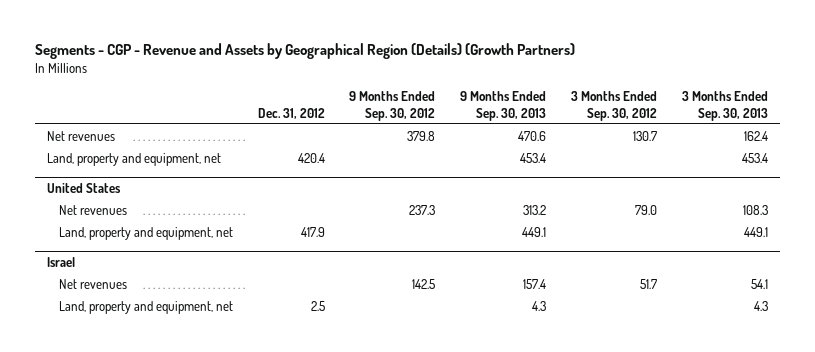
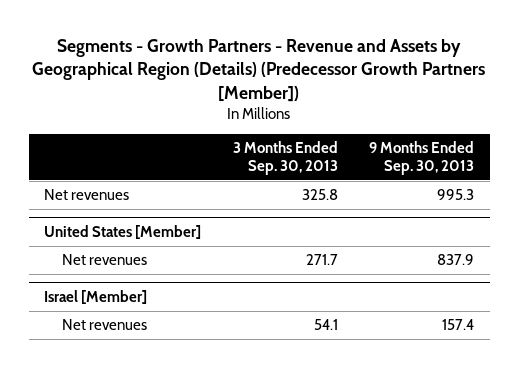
- Segments - CGP - Revenue and Assets by Geographical Region (Details) (Growth Partners)
+ Segments - Growth Partners - Revenue and Assets by Geographical Region (Details) (Predecessor Growth Partners [Member])
- | Dec. 31, 2012 | 9 Months Ended Sep. 30, 2012 | 9 Months Ended Sep. 30, 2013 | 3 Months Ended Sep. 30, 2012 | 3 Months Ended Sep. 30, 2013
+ | 3 Months Ended Sep. 30, 2013 | 9 Months Ended Sep. 30, 2013
- Net revenues | | 379.8 | 470.6 | 130.7 | 162.4
- Land, property and equipment, net | 420.4 | | 453.4 | | 453.4
- United States
- Net revenues | | 237.3 | 313.2 | 79.0 | 108.3
- Land, property and equipment, net | 417.9 | | 449.1 | | 449.1
- Israel
+ Net revenues | 325.8 | 995.3
+ United States [Member]
+ Net revenues | 271.7 | 837.9
+ Israel [Member]
- Land, property and equipment, net | 2.5 | | 4.3 | | 4.3

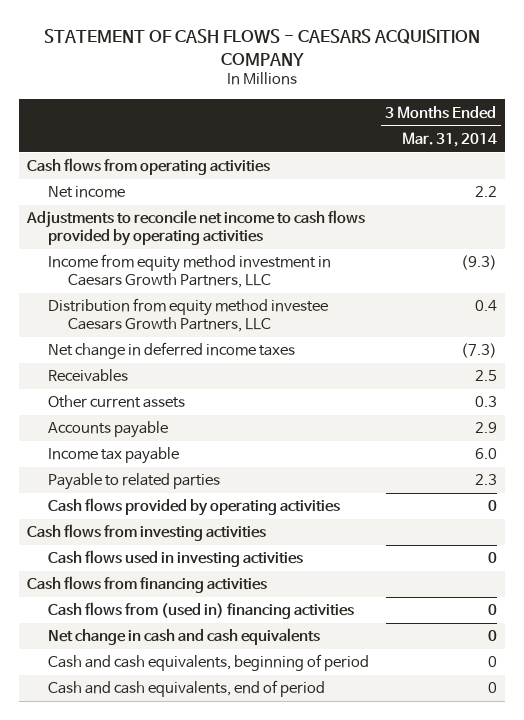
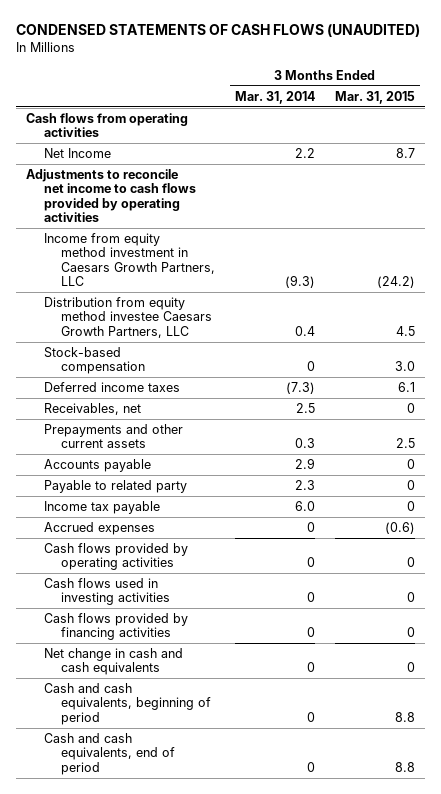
- STATEMENT OF CASH FLOWS - CAESARS ACQUISITION COMPANY
+ CONDENSED STATEMENTS OF CASH FLOWS (UNAUDITED)
- | 3 Months Ended Mar. 31, 2014
+ | 3 Months Ended Mar. 31, 2014 | 3 Months Ended Mar. 31, 2015
- Net income | 2.2
+ Net Income | 2.2 | 8.7
- Net change in deferred income taxes | (7.3)
- Receivables | 2.5
- Other current assets | 0.3
+ Stock-based compensation | 0 | 3.0
+ Deferred income taxes | (7.3) | 6.1
+ Receivables, net | 2.5 | 0
+ Prepayments and other current assets | 0.3 | 2.5
+ Payable to related party | 2.3 | 0
- Payable to related parties | 2.3
+ Accrued expenses | 0 | (0.6)
- Cash flows from investing activities
- Cash flows from financing activities
- Cash flows from (used in) financing activities | 0
+ Cash flows provided by financing activities | 0 | 0

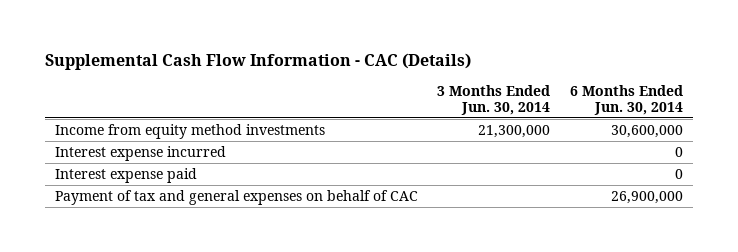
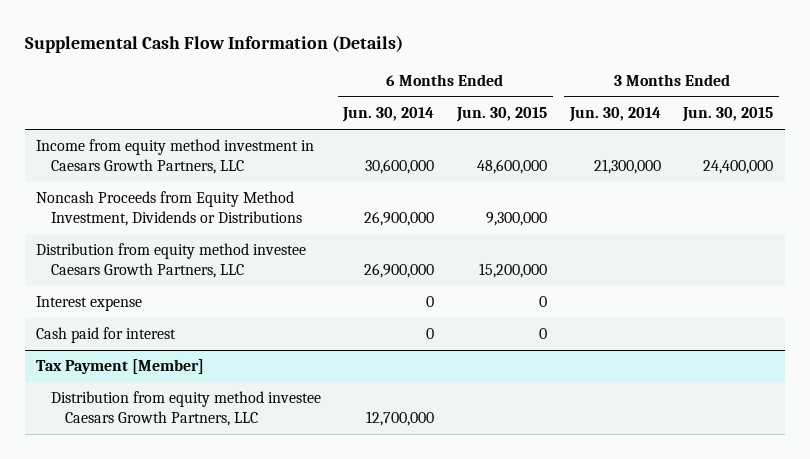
- Supplemental Cash Flow Information - CAC (Details)
+ Supplemental Cash Flow Information (Details)
- | 3 Months Ended Jun. 30, 2014 | 6 Months Ended Jun. 30, 2014
+ | 6 Months Ended Jun. 30, 2014 | 6 Months Ended Jun. 30, 2015 | 3 Months Ended Jun. 30, 2014 | 3 Months Ended Jun. 30, 2015
- Income from equity method investments | 21,300,000 | 30,600,000
- Interest expense incurred | | 0
- Interest expense paid | | 0
- Payment of tax and general expenses on behalf of CAC | | 26,900,000
+ Income from equity method investment in Caesars Growth Partners, LLC | 30,600,000 | 48,600,000 | 21,300,000 | 24,400,000
+ Noncash Proceeds from Equity Method Investment, Dividends or Distributions | 26,900,000 | 9,300,000 | |
+ Distribution from equity method investee Caesars Growth Partners, LLC | 26,900,000 | 15,200,000 | |
+ Interest expense | 0 | 0 | |
+ Cash paid for interest | 0 | 0 | |
+ Tax Payment [Member]
+ Distribution from equity method investee Caesars Growth Partners, LLC | 12,700,000 | | |

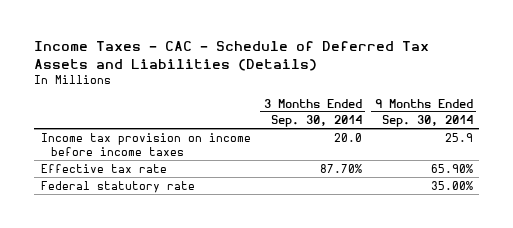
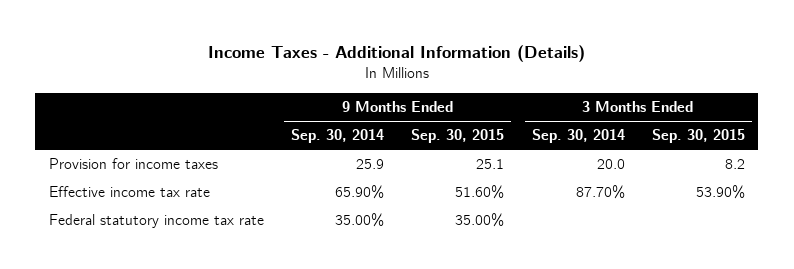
- Income Taxes - CAC - Schedule of Deferred Tax Assets and Liabilities (Details)
+ Income Taxes - Additional Information (Details)
- | 3 Months Ended Sep. 30, 2014 | 9 Months Ended Sep. 30, 2014
+ | 9 Months Ended Sep. 30, 2014 | 9 Months Ended Sep. 30, 2015 | 3 Months Ended Sep. 30, 2014 | 3 Months Ended Sep. 30, 2015
- Income tax provision on income before income taxes | 20.0 | 25.9
- Effective tax rate | 87.70% | 65.90%
- Federal statutory rate | | 35.00%
+ Provision for income taxes | 25.9 | 25.1 | 20.0 | 8.2
+ Effective income tax rate | 65.90% | 51.60% | 87.70% | 53.90%
+ Federal statutory income tax rate | 35.00% | 35.00% | |

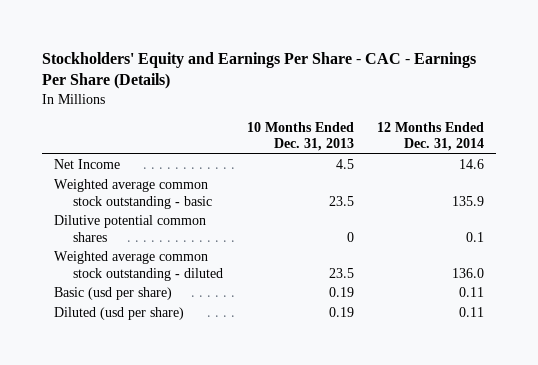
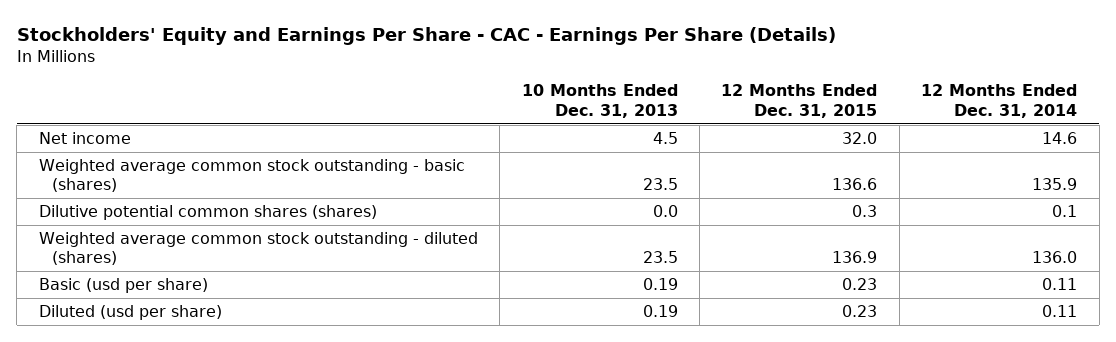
- | 10 Months Ended Dec. 31, 2013 | 12 Months Ended Dec. 31, 2014
+ | 10 Months Ended Dec. 31, 2013 | 12 Months Ended Dec. 31, 2015 | 12 Months Ended Dec. 31, 2014
- Net Income | 4.5 | 14.6
- Weighted average common stock outstanding - basic | 23.5 | 135.9
- Dilutive potential common shares | 0 | 0.1
- Weighted average common stock outstanding - diluted | 23.5 | 136.0
+ Net income | 4.5 | 32.0 | 14.6
+ Weighted average common stock outstanding - basic (shares) | 23.5 | 136.6 | 135.9
+ Dilutive potential common shares (shares) | 0.0 | 0.3 | 0.1
+ Weighted average common stock outstanding - diluted (shares) | 23.5 | 136.9 | 136.0

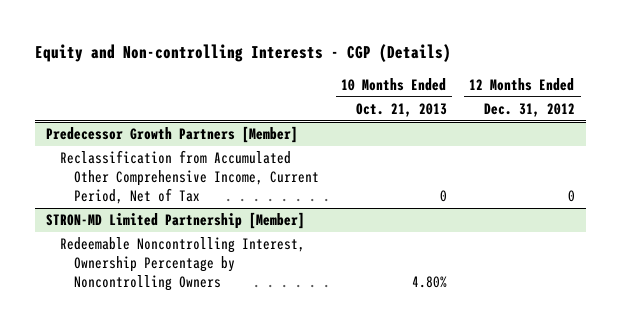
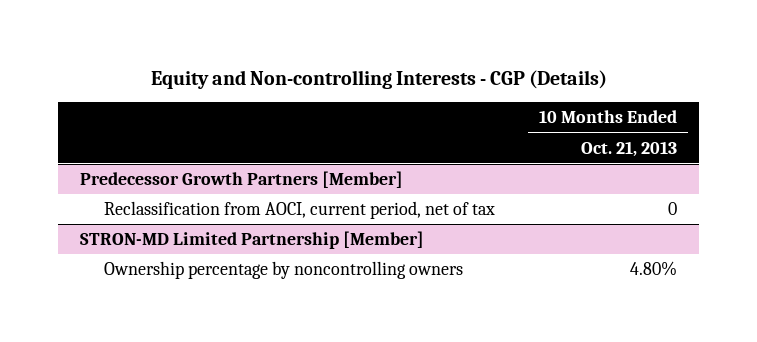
- | 10 Months Ended Oct. 21, 2013 | 12 Months Ended Dec. 31, 2012
+ | 10 Months Ended Oct. 21, 2013
@ Predecessor Growth Partners [Member]
- Reclassification from Accumulated Other Comprehensive Income, Current Period, Net of Tax | 0 | 0
+ Reclassification from AOCI, current period, net of tax | 0
@ STRON-MD Limited Partnership [Member]
- Redeemable Noncontrolling Interest, Ownership Percentage by Noncontrolling Owners | 4.80% |
+ Ownership percentage by noncontrolling owners | 4.80%

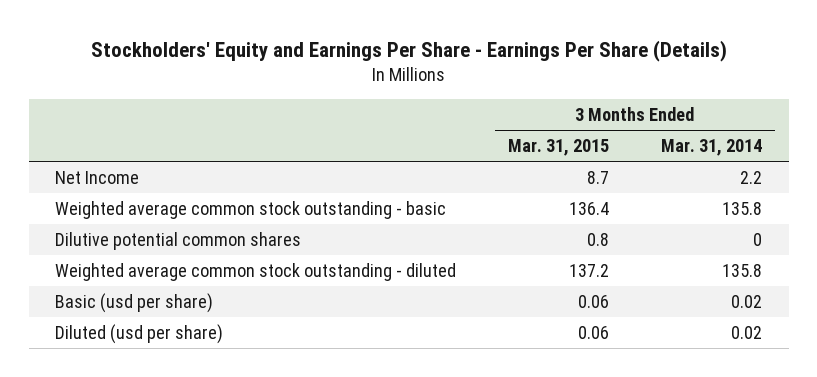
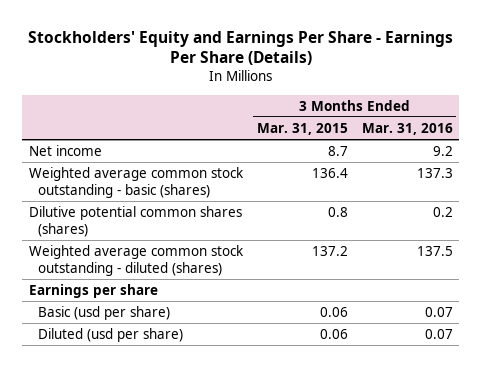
- | 3 Months Ended Mar. 31, 2015 | 3 Months Ended Mar. 31, 2014
+ | 3 Months Ended Mar. 31, 2015 | 3 Months Ended Mar. 31, 2016
- Net Income | 8.7 | 2.2
- Weighted average common stock outstanding - basic | 136.4 | 135.8
- Dilutive potential common shares | 0.8 | 0
- Weighted average common stock outstanding - diluted | 137.2 | 135.8
+ Net income | 8.7 | 9.2
+ Weighted average common stock outstanding - basic (shares) | 136.4 | 137.3
+ Dilutive potential common shares (shares) | 0.8 | 0.2
+ Weighted average common stock outstanding - diluted (shares) | 137.2 | 137.5
+ Earnings per share

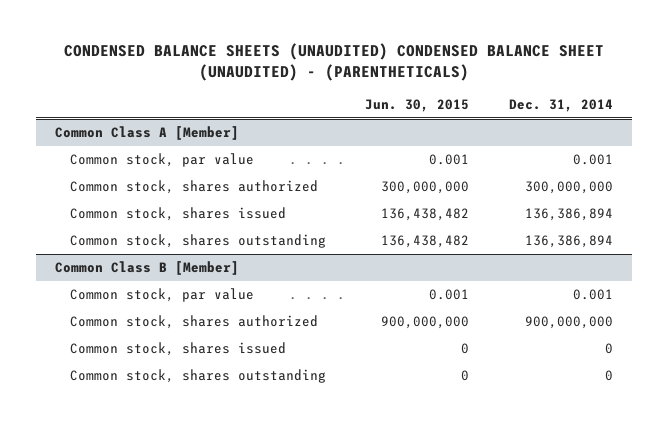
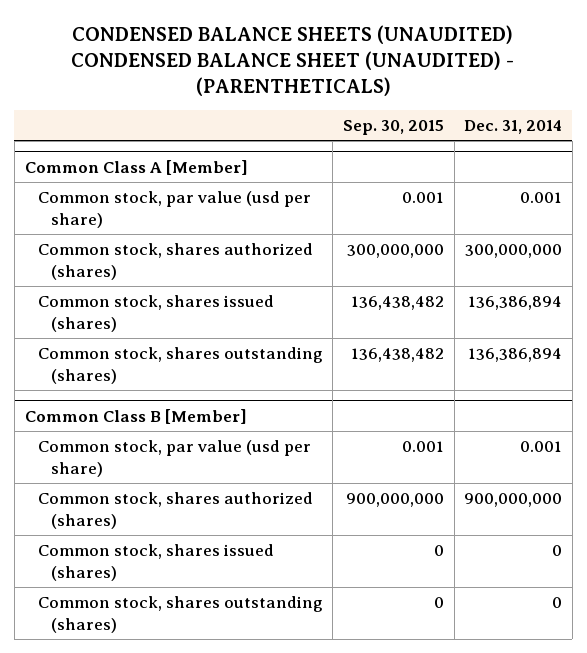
- | Jun. 30, 2015 | Dec. 31, 2014
+ | Sep. 30, 2015 | Dec. 31, 2014
@ Common Class A [Member]
- Common stock, par value | 0.001 | 0.001
- Common stock, shares authorized | 300,000,000 | 300,000,000
- Common stock, shares issued | 136,438,482 | 136,386,894
- Common stock, shares outstanding | 136,438,482 | 136,386,894
+ Common stock, par value (usd per share) | 0.001 | 0.001
+ Common stock, shares authorized (shares) | 300,000,000 | 300,000,000
+ Common stock, shares issued (shares) | 136,438,482 | 136,386,894
+ Common stock, shares outstanding (shares) | 136,438,482 | 136,386,894
@ Common Class B [Member]
- Common stock, par value | 0.001 | 0.001
- Common stock, shares authorized | 900,000,000 | 900,000,000
- Common stock, shares issued | 0 | 0
- Common stock, shares outstanding | 0 | 0
+ Common stock, par value (usd per share) | 0.001 | 0.001
+ Common stock, shares authorized (shares) | 900,000,000 | 900,000,000
+ Common stock, shares issued (shares) | 0 | 0
+ Common stock, shares outstanding (shares) | 0 | 0

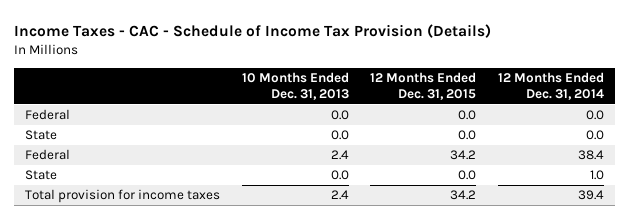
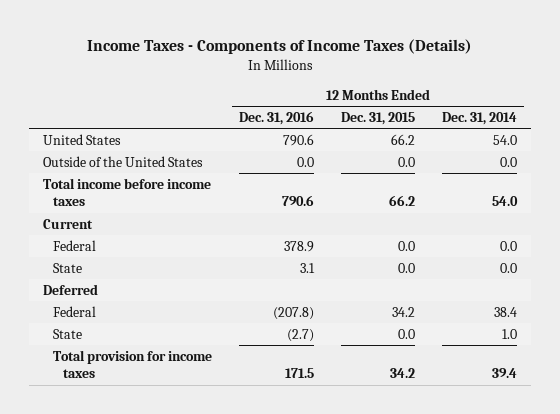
- Income Taxes - CAC - Schedule of Income Tax Provision (Details)
+ Income Taxes - Components of Income Taxes (Details)
- | 10 Months Ended Dec. 31, 2013 | 12 Months Ended Dec. 31, 2015 | 12 Months Ended Dec. 31, 2014
+ | 12 Months Ended Dec. 31, 2016 | 12 Months Ended Dec. 31, 2015 | 12 Months Ended Dec. 31, 2014
+ United States | 790.6 | 66.2 | 54.0
+ Outside of the United States | 0.0 | 0.0 | 0.0
+ Total income before income taxes | 790.6 | 66.2 | 54.0
+ Current
+ Deferred

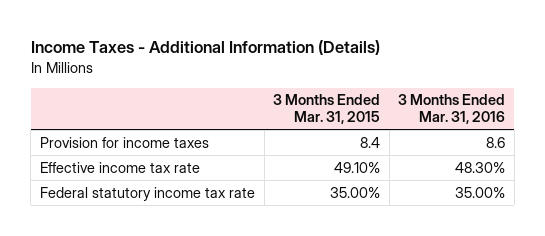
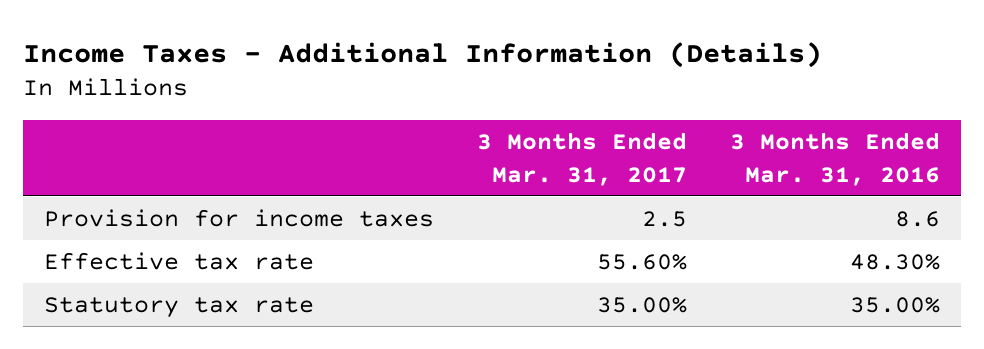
- | 3 Months Ended Mar. 31, 2015 | 3 Months Ended Mar. 31, 2016
+ | 3 Months Ended Mar. 31, 2017 | 3 Months Ended Mar. 31, 2016
- Effective income tax rate | 49.10% | 48.30%
- Federal statutory income tax rate | 35.00% | 35.00%
+ Effective tax rate | 55.60% | 48.30%
+ Statutory tax rate | 35.00% | 35.00%

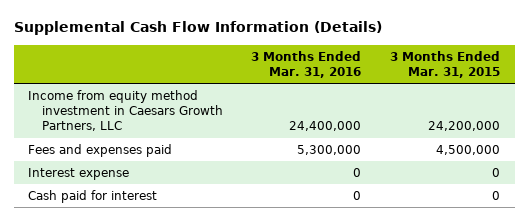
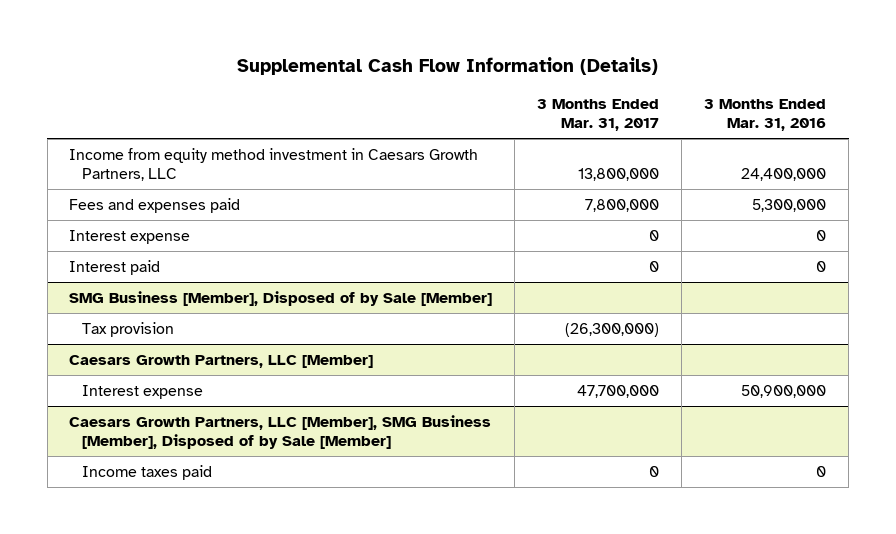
- | 3 Months Ended Mar. 31, 2016 | 3 Months Ended Mar. 31, 2015
+ | 3 Months Ended Mar. 31, 2017 | 3 Months Ended Mar. 31, 2016
- Cash paid for interest | 0 | 0
+ Interest paid | 0 | 0
+ SMG Business [Member], Disposed of by Sale [Member]
+ Tax provision | (26,300,000) |
+ Caesars Growth Partners, LLC [Member]
+ Interest expense | 47,700,000 | 50,900,000
+ Caesars Growth Partners, LLC [Member], SMG Business [Member], Disposed of by Sale [Member]
+ Income taxes paid | 0 | 0

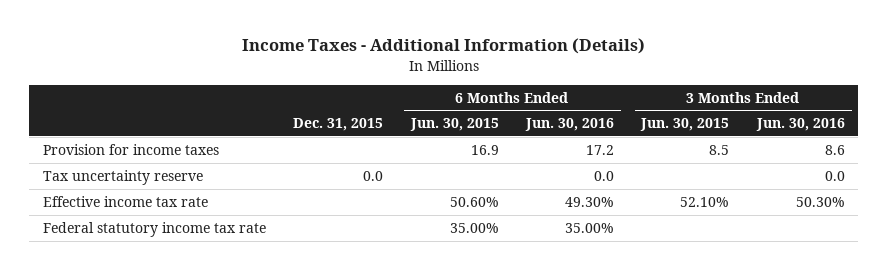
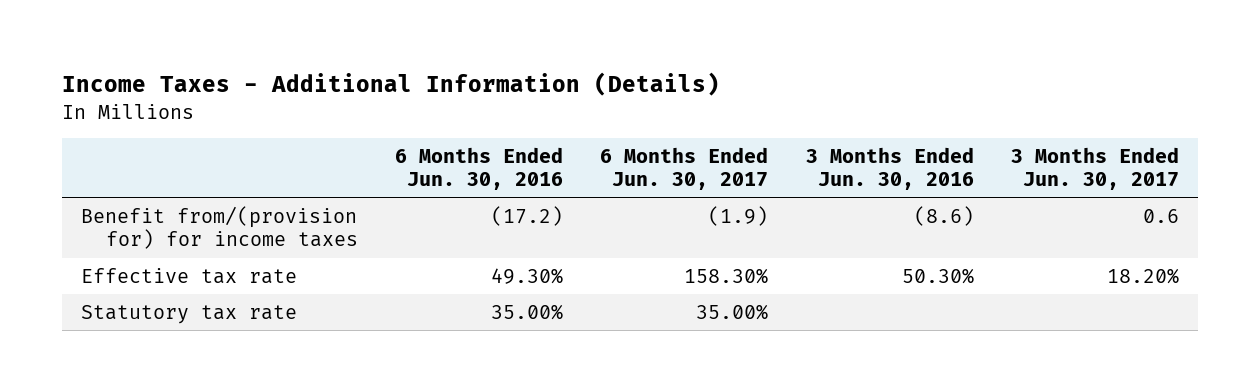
- | Dec. 31, 2015 | 6 Months Ended Jun. 30, 2015 | 6 Months Ended Jun. 30, 2016 | 3 Months Ended Jun. 30, 2015 | 3 Months Ended Jun. 30, 2016
+ | 6 Months Ended Jun. 30, 2016 | 6 Months Ended Jun. 30, 2017 | 3 Months Ended Jun. 30, 2016 | 3 Months Ended Jun. 30, 2017
- Provision for income taxes | | 16.9 | 17.2 | 8.5 | 8.6
- Tax uncertainty reserve | 0.0 | | 0.0 | | 0.0
- Effective income tax rate | | 50.60% | 49.30% | 52.10% | 50.30%
- Federal statutory income tax rate | | 35.00% | 35.00% | |
+ Benefit from/(provision for) for income taxes | (17.2) | (1.9) | (8.6) | 0.6
+ Effective tax rate | 49.30% | 158.30% | 50.30% | 18.20%
+ Statutory tax rate | 35.00% | 35.00% | |

